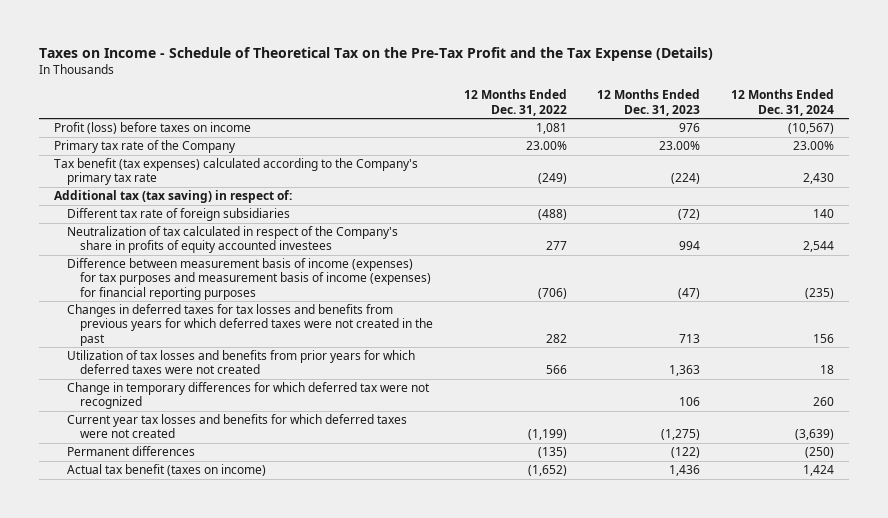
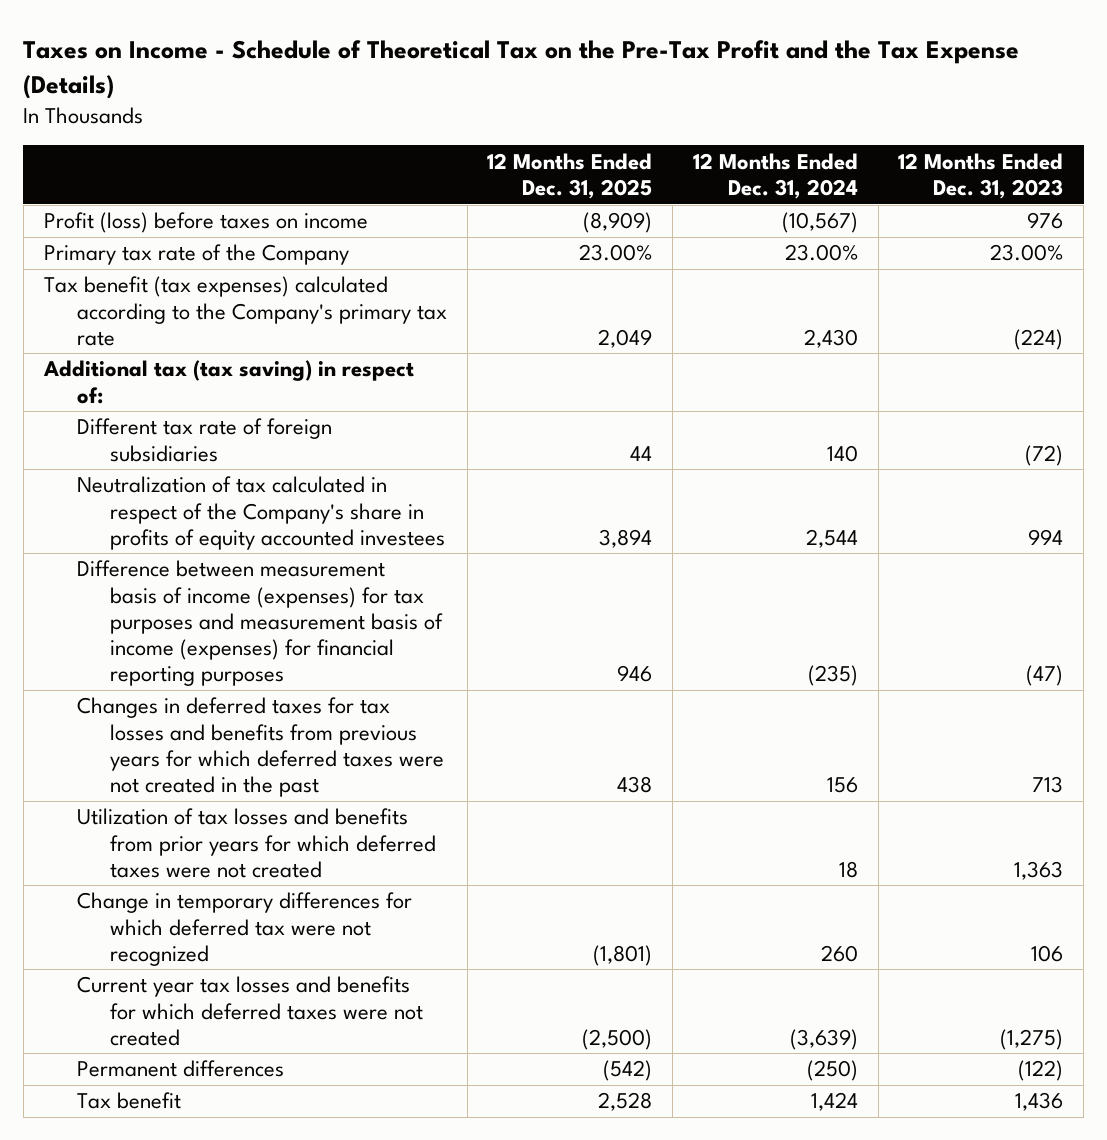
- | 12 Months Ended Dec. 31, 2022 | 12 Months Ended Dec. 31, 2023 | 12 Months Ended Dec. 31, 2024
+ | 12 Months Ended Dec. 31, 2025 | 12 Months Ended Dec. 31, 2024 | 12 Months Ended Dec. 31, 2023
- Actual tax benefit (taxes on income) | (1,652) | 1,436 | 1,424
+ Tax benefit | 2,528 | 1,424 | 1,436

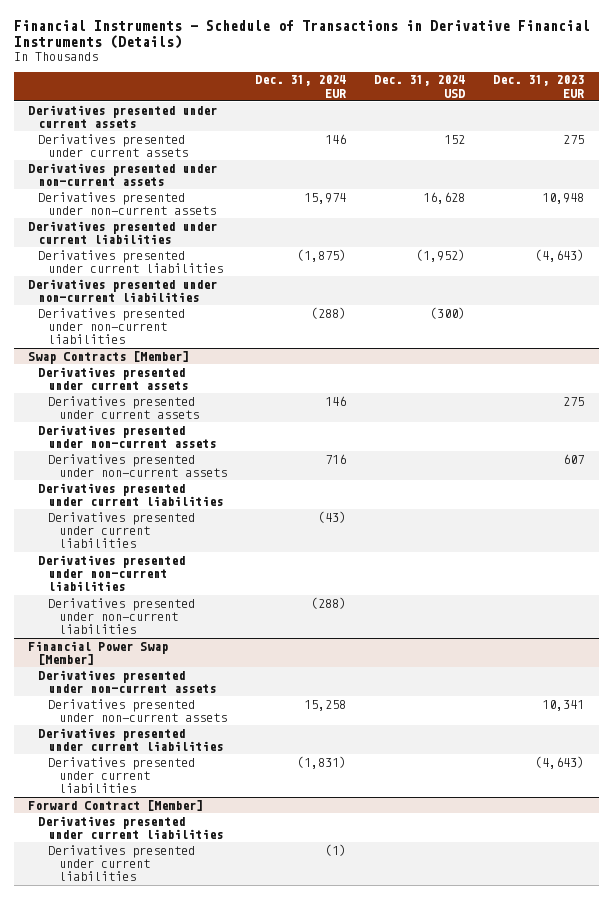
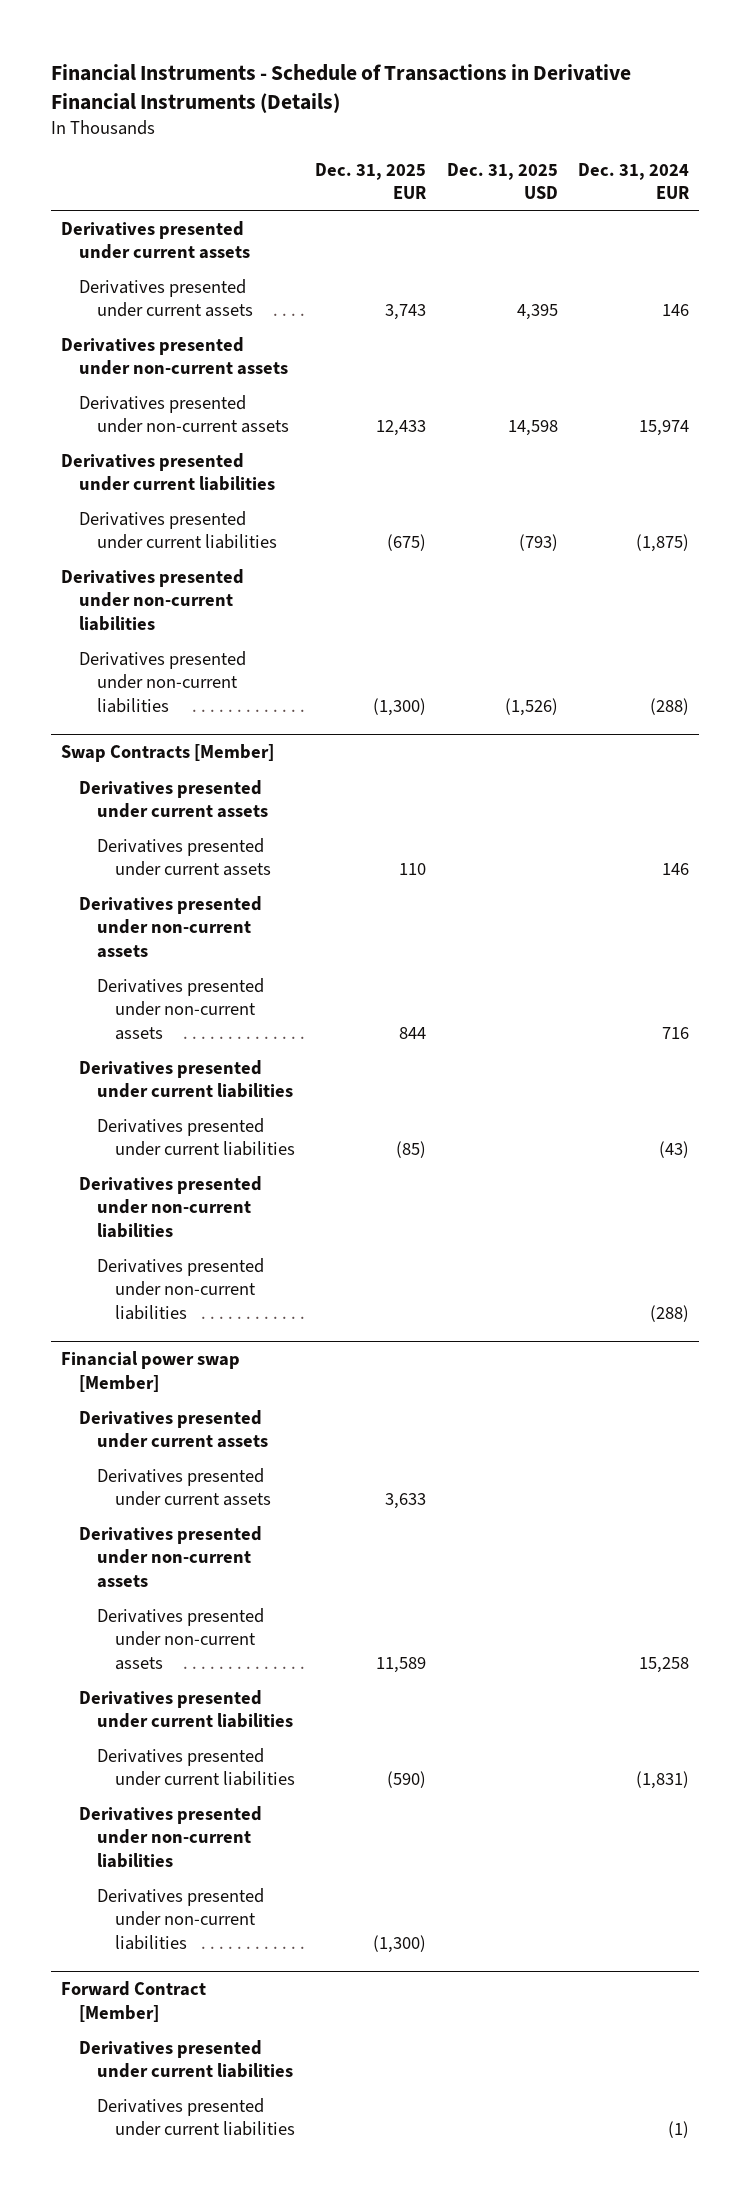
- | Dec. 31, 2024 EUR | Dec. 31, 2024 USD | Dec. 31, 2023 EUR
+ | Dec. 31, 2025 EUR | Dec. 31, 2025 USD | Dec. 31, 2024 EUR
- Financial Power Swap [Member]
+ Financial power swap [Member]
+ Derivatives presented under current assets
+ Derivatives presented under current assets | 3,633 | |
+ Derivatives presented under non-current liabilities
+ Derivatives presented under non-current liabilities | (1,300) | |

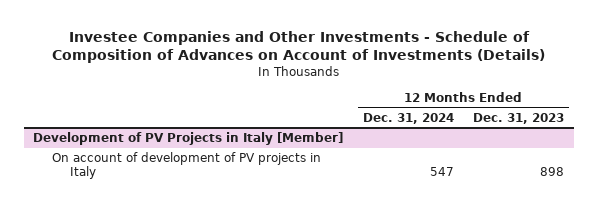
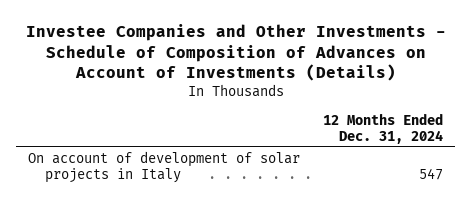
- | 12 Months Ended Dec. 31, 2024 | 12 Months Ended Dec. 31, 2023
+ | 12 Months Ended Dec. 31, 2024
- Development of PV Projects in Italy [Member]
- On account of development of PV projects in Italy | 547 | 898
+ On account of development of solar projects in Italy | 547

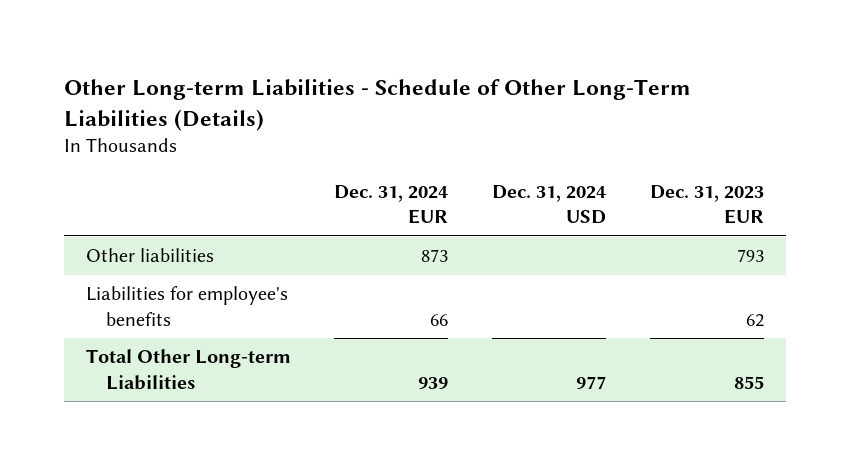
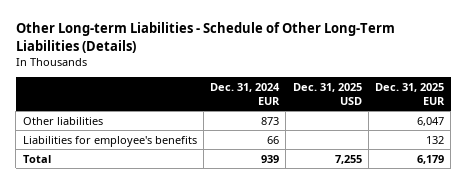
- | Dec. 31, 2024 EUR | Dec. 31, 2024 USD | Dec. 31, 2023 EUR
+ | Dec. 31, 2024 EUR | Dec. 31, 2025 USD | Dec. 31, 2025 EUR
- Total Other Long-term Liabilities | 939 | 977 | 855
+ Total | 939 | 7,255 | 6,179

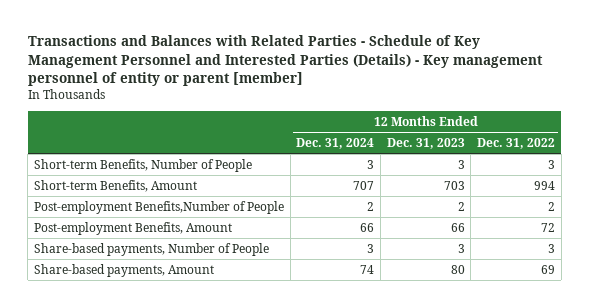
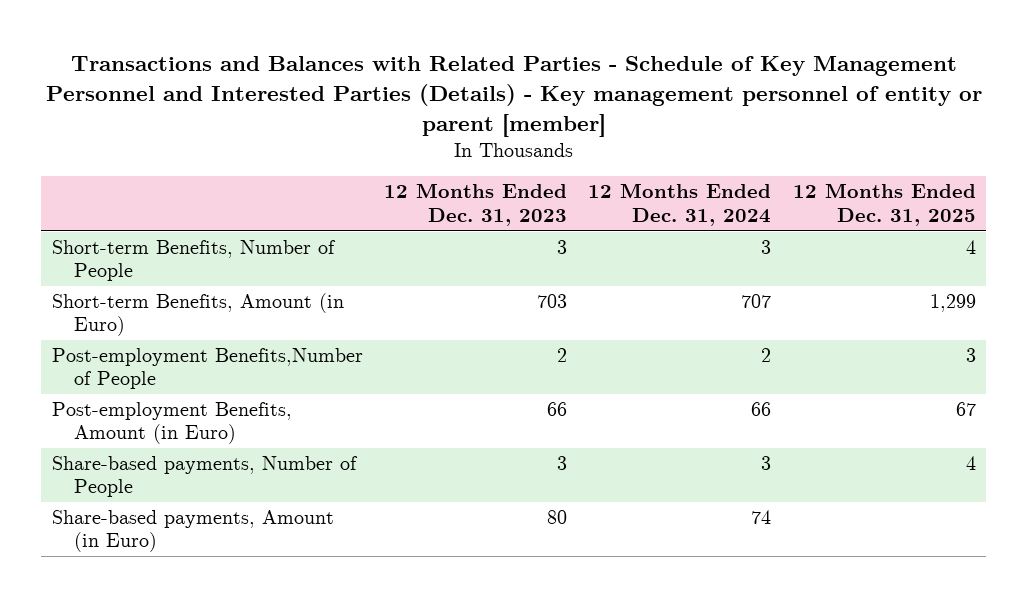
- | 12 Months Ended Dec. 31, 2024 | 12 Months Ended Dec. 31, 2023 | 12 Months Ended Dec. 31, 2022
+ | 12 Months Ended Dec. 31, 2023 | 12 Months Ended Dec. 31, 2024 | 12 Months Ended Dec. 31, 2025
- Short-term Benefits, Amount | 707 | 703 | 994
+ Short-term Benefits, Amount (in Euro) | 703 | 707 | 1,299
- Post-employment Benefits, Amount | 66 | 66 | 72
+ Post-employment Benefits, Amount (in Euro) | 66 | 66 | 67
- Share-based payments, Amount | 74 | 80 | 69
+ Share-based payments, Amount (in Euro) | 80 | 74 |

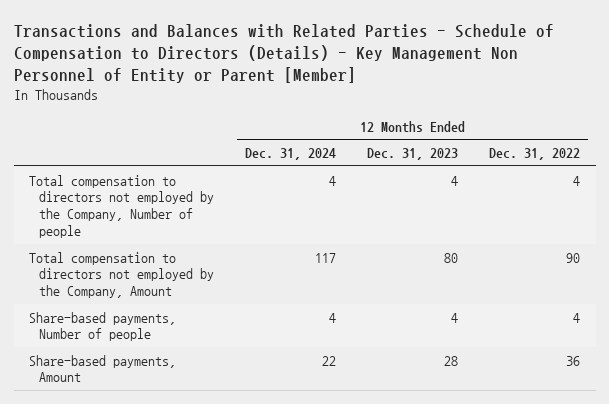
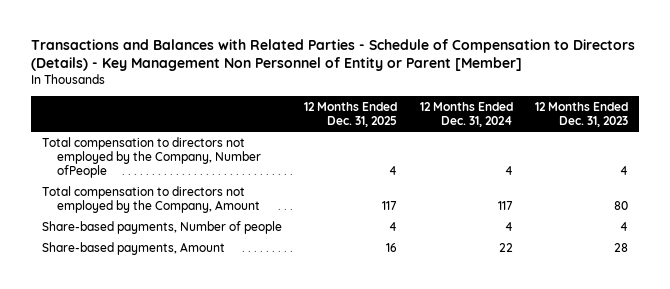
- | 12 Months Ended Dec. 31, 2024 | 12 Months Ended Dec. 31, 2023 | 12 Months Ended Dec. 31, 2022
+ | 12 Months Ended Dec. 31, 2025 | 12 Months Ended Dec. 31, 2024 | 12 Months Ended Dec. 31, 2023
- Total compensation to directors not employed by the Company, Number of people | 4 | 4 | 4
+ Total compensation to directors not employed by the Company, Number ofPeople | 4 | 4 | 4

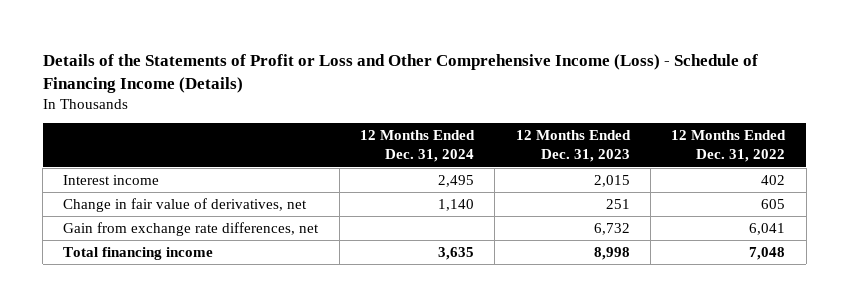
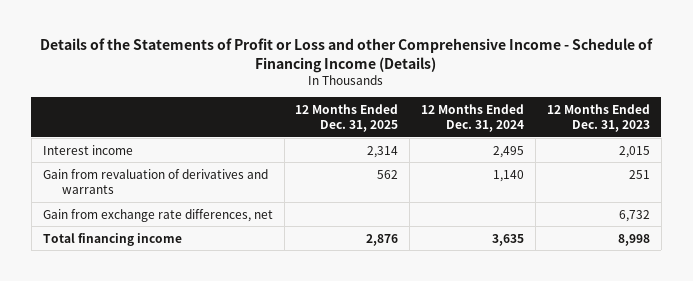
- Details of the Statements of Profit or Loss and Other Comprehensive Income (Loss) - Schedule of Financing Income (Details)
+ Details of the Statements of Profit or Loss and other Comprehensive Income - Schedule of Financing Income (Details)
- | 12 Months Ended Dec. 31, 2024 | 12 Months Ended Dec. 31, 2023 | 12 Months Ended Dec. 31, 2022
+ | 12 Months Ended Dec. 31, 2025 | 12 Months Ended Dec. 31, 2024 | 12 Months Ended Dec. 31, 2023
- Change in fair value of derivatives, net | 1,140 | 251 | 605
+ Gain from revaluation of derivatives and warrants | 562 | 1,140 | 251

